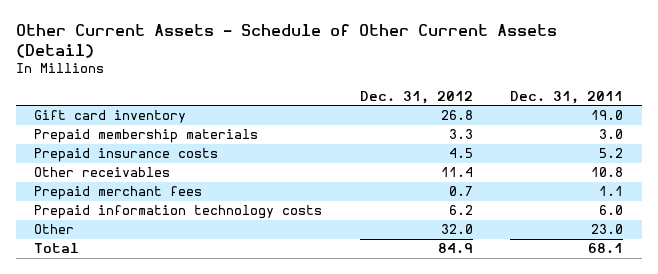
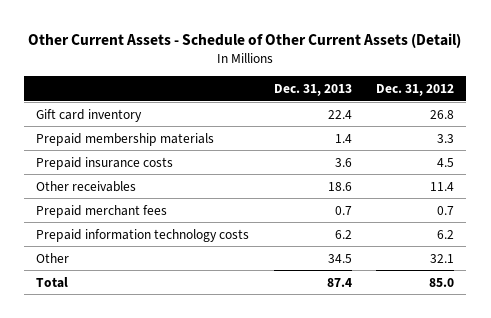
- | Dec. 31, 2012 | Dec. 31, 2011
+ | Dec. 31, 2013 | Dec. 31, 2012
- Other | 32.0 | 23.0
- Total | 84.9 | 68.1
+ Other | 34.5 | 32.1
+ Total | 87.4 | 85.0

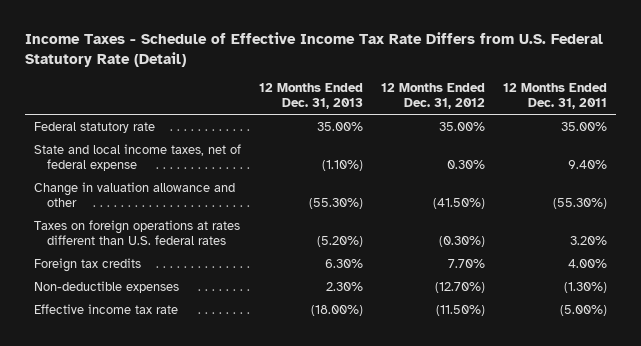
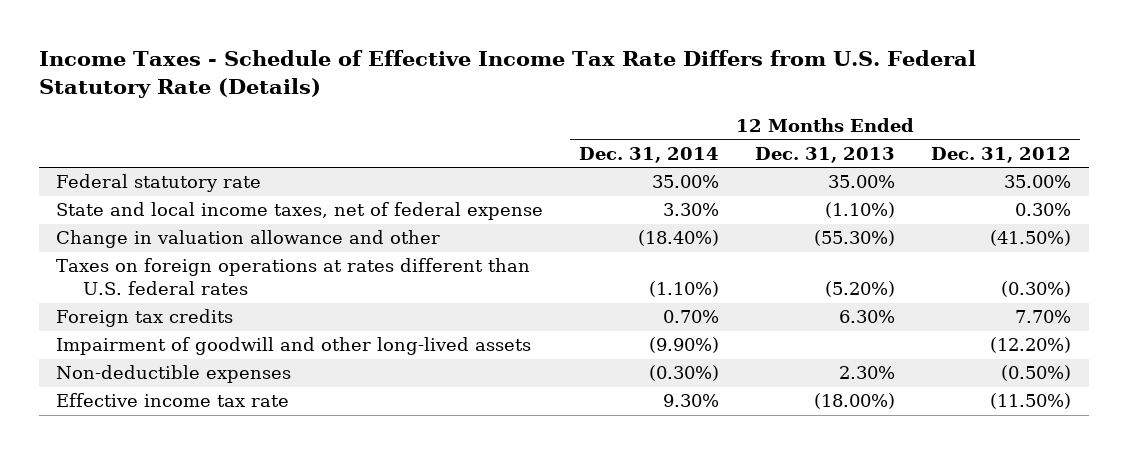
- Income Taxes - Schedule of Effective Income Tax Rate Differs from U.S. Federal Statutory Rate (Detail)
+ Income Taxes - Schedule of Effective Income Tax Rate Differs from U.S. Federal Statutory Rate (Details)
- | 12 Months Ended Dec. 31, 2013 | 12 Months Ended Dec. 31, 2012 | 12 Months Ended Dec. 31, 2011
+ | 12 Months Ended Dec. 31, 2014 | 12 Months Ended Dec. 31, 2013 | 12 Months Ended Dec. 31, 2012
- Non-deductible expenses | 2.30% | (12.70%) | (1.30%)
+ Impairment of goodwill and other long-lived assets | (9.90%) | | (12.20%)
+ Non-deductible expenses | (0.30%) | 2.30% | (0.50%)

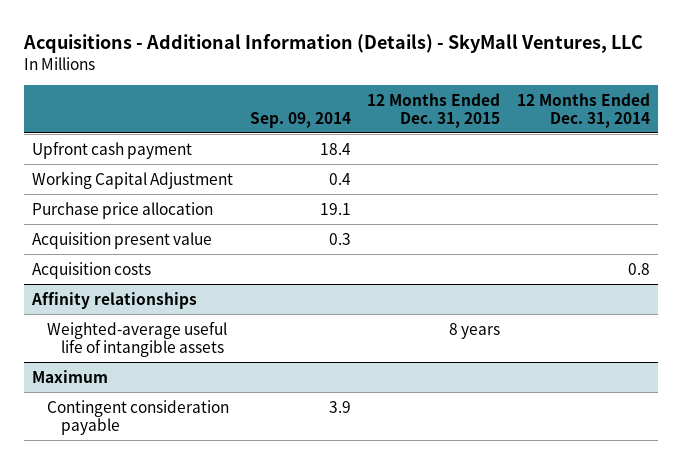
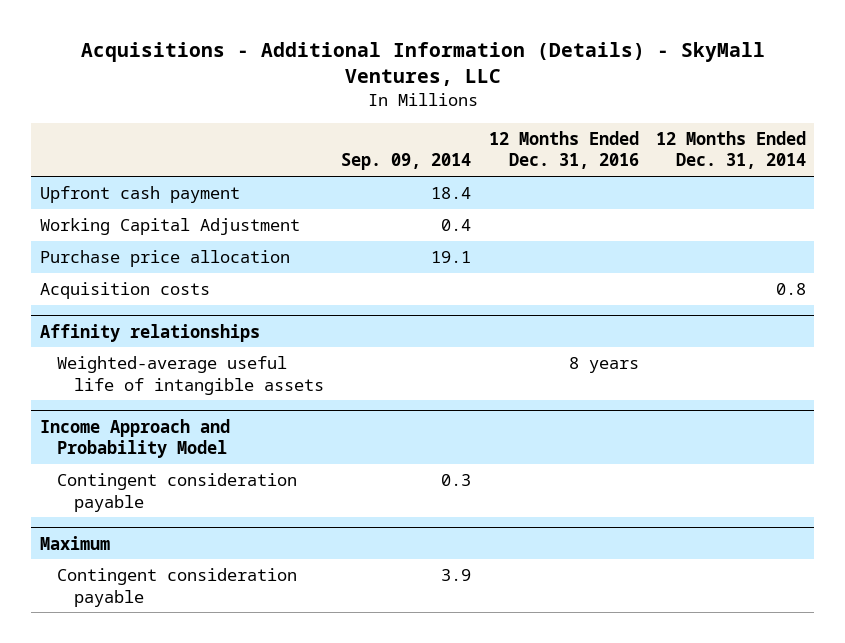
- | Sep. 09, 2014 | 12 Months Ended Dec. 31, 2015 | 12 Months Ended Dec. 31, 2014
+ | Sep. 09, 2014 | 12 Months Ended Dec. 31, 2016 | 12 Months Ended Dec. 31, 2014
- Acquisition present value | 0.3 | |
+ Income Approach and Probability Model
+ Contingent consideration payable | 0.3 | |

